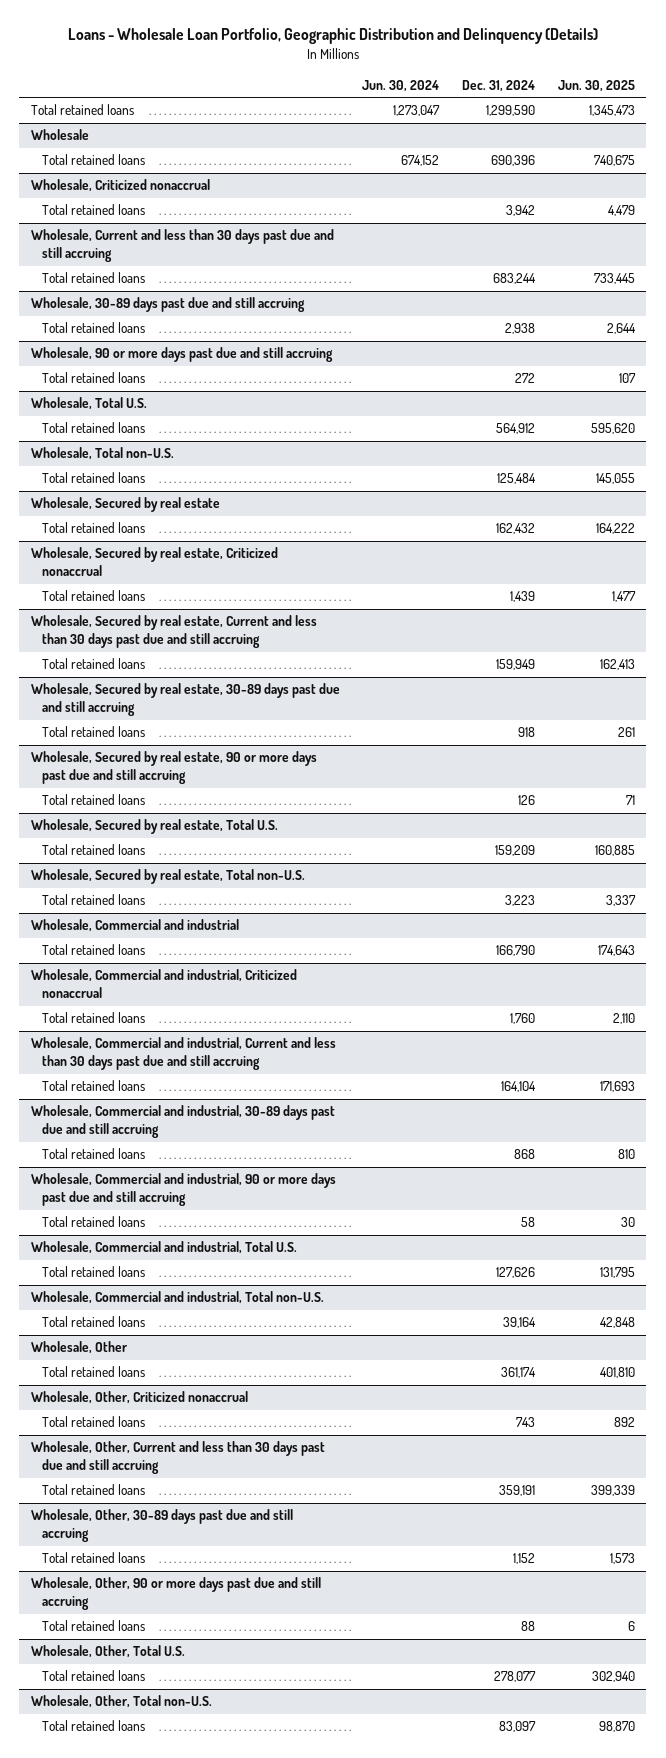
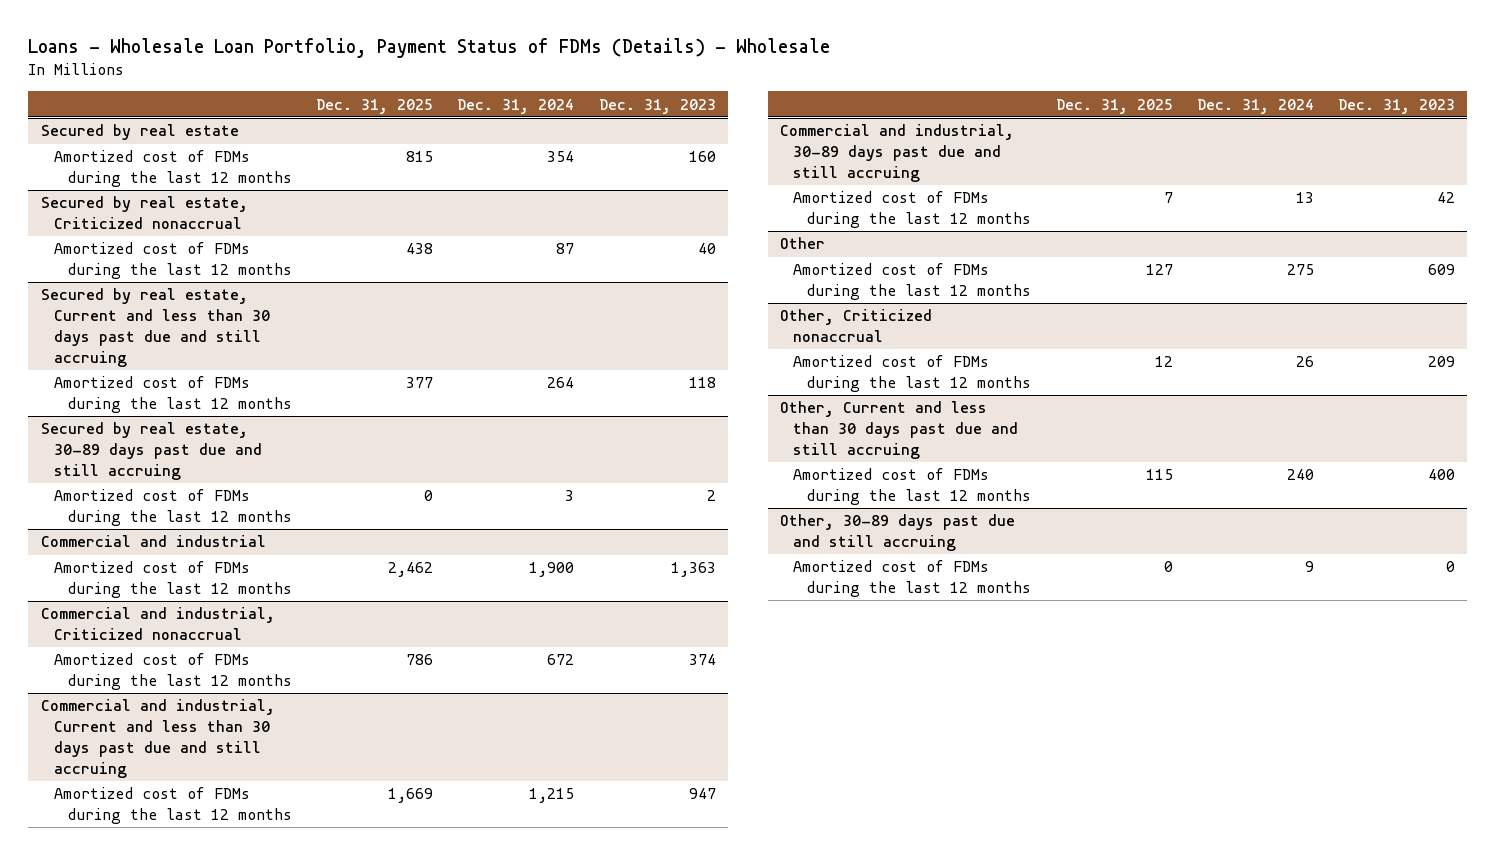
- Loans - Wholesale Loan Portfolio, Geographic Distribution and Delinquency (Details)
+ Loans - Wholesale Loan Portfolio, Payment Status of FDMs (Details) - Wholesale
- | Jun. 30, 2024 | Dec. 31, 2024 | Jun. 30, 2025
+ | Dec. 31, 2025 | Dec. 31, 2024 | Dec. 31, 2023
- Total retained loans | 1,273,047 | 1,299,590 | 1,345,473
- Wholesale
- Total retained loans | 674,152 | 690,396 | 740,675
- Wholesale, Criticized nonaccrual
- Total retained loans | | 3,942 | 4,479
- Wholesale, Current and less than 30 days past due and still accruing
- Total retained loans | | 683,244 | 733,445
- Wholesale, 30-89 days past due and still accruing
- Total retained loans | | 2,938 | 2,644
- Wholesale, 90 or more days past due and still accruing
- Total retained loans | | 272 | 107
- Wholesale, Total U.S.
- Total retained loans | | 564,912 | 595,620
- Wholesale, Total non-U.S.
- Total retained loans | | 125,484 | 145,055
- Wholesale, Secured by real estate
- Total retained loans | | 162,432 | 164,222
- Wholesale, Secured by real estate, Criticized nonaccrual
- Total retained loans | | 1,439 | 1,477
- Wholesale, Secured by real estate, Current and less than 30 days past due and still accruing
- Total retained loans | | 159,949 | 162,413
- Wholesale, Secured by real estate, 30-89 days past due and still accruing
- Total retained loans | | 918 | 261
- Wholesale, Secured by real estate, 90 or more days past due and still accruing
- Total retained loans | | 126 | 71
- Wholesale, Secured by real estate, Total U.S.
- Total retained loans | | 159,209 | 160,885
- Wholesale, Secured by real estate, Total non-U.S.
- Total retained loans | | 3,223 | 3,337
- Wholesale, Commercial and industrial
- Total retained loans | | 166,790 | 174,643
- Wholesale, Commercial and industrial, Criticized nonaccrual
- Total retained loans | | 1,760 | 2,110
- Wholesale, Commercial and industrial, Current and less than 30 days past due and still accruing
- Total retained loans | | 164,104 | 171,693
- Wholesale, Commercial and industrial, 30-89 days past due and still accruing
- Total retained loans | | 868 | 810
- Wholesale, Commercial and industrial, 90 or more days past due and still accruing
- Total retained loans | | 58 | 30
- Wholesale, Commercial and industrial, Total U.S.
- Total retained loans | | 127,626 | 131,795
- Wholesale, Commercial and industrial, Total non-U.S.
- Total retained loans | | 39,164 | 42,848
- Wholesale, Other
- Total retained loans | | 361,174 | 401,810
- Wholesale, Other, Criticized nonaccrual
- Total retained loans | | 743 | 892
- Wholesale, Other, Current and less than 30 days past due and still accruing
- Total retained loans | | 359,191 | 399,339
- Wholesale, Other, 30-89 days past due and still accruing
- Total retained loans | | 1,152 | 1,573
- Wholesale, Other, 90 or more days past due and still accruing
- Total retained loans | | 88 | 6
- Wholesale, Other, Total U.S.
- Total retained loans | | 278,077 | 302,940
- Wholesale, Other, Total non-U.S.
- Total retained loans | | 83,097 | 98,870
+ Secured by real estate
+ Amortized cost of FDMs during the last 12 months | 815 | 354 | 160
+ Secured by real estate, Criticized nonaccrual
+ Amortized cost of FDMs during the last 12 months | 438 | 87 | 40
+ Secured by real estate, Current and less than 30 days past due and still accruing
+ Amortized cost of FDMs during the last 12 months | 377 | 264 | 118
+ Secured by real estate, 30-89 days past due and still accruing
+ Amortized cost of FDMs during the last 12 months | 0 | 3 | 2
+ Commercial and industrial
+ Amortized cost of FDMs during the last 12 months | 2,462 | 1,900 | 1,363
+ Commercial and industrial, Criticized nonaccrual
+ Amortized cost of FDMs during the last 12 months | 786 | 672 | 374
+ Commercial and industrial, Current and less than 30 days past due and still accruing
+ Amortized cost of FDMs during the last 12 months | 1,669 | 1,215 | 947
+ Commercial and industrial, 30-89 days past due and still accruing
+ Amortized cost of FDMs during the last 12 months | 7 | 13 | 42
+ Other
+ Amortized cost of FDMs during the last 12 months | 127 | 275 | 609
+ Other, Criticized nonaccrual
+ Amortized cost of FDMs during the last 12 months | 12 | 26 | 209
+ Other, Current and less than 30 days past due and still accruing
+ Amortized cost of FDMs during the last 12 months | 115 | 240 | 400
+ Other, 30-89 days past due and still accruing
+ Amortized cost of FDMs during the last 12 months | 0 | 9 | 0

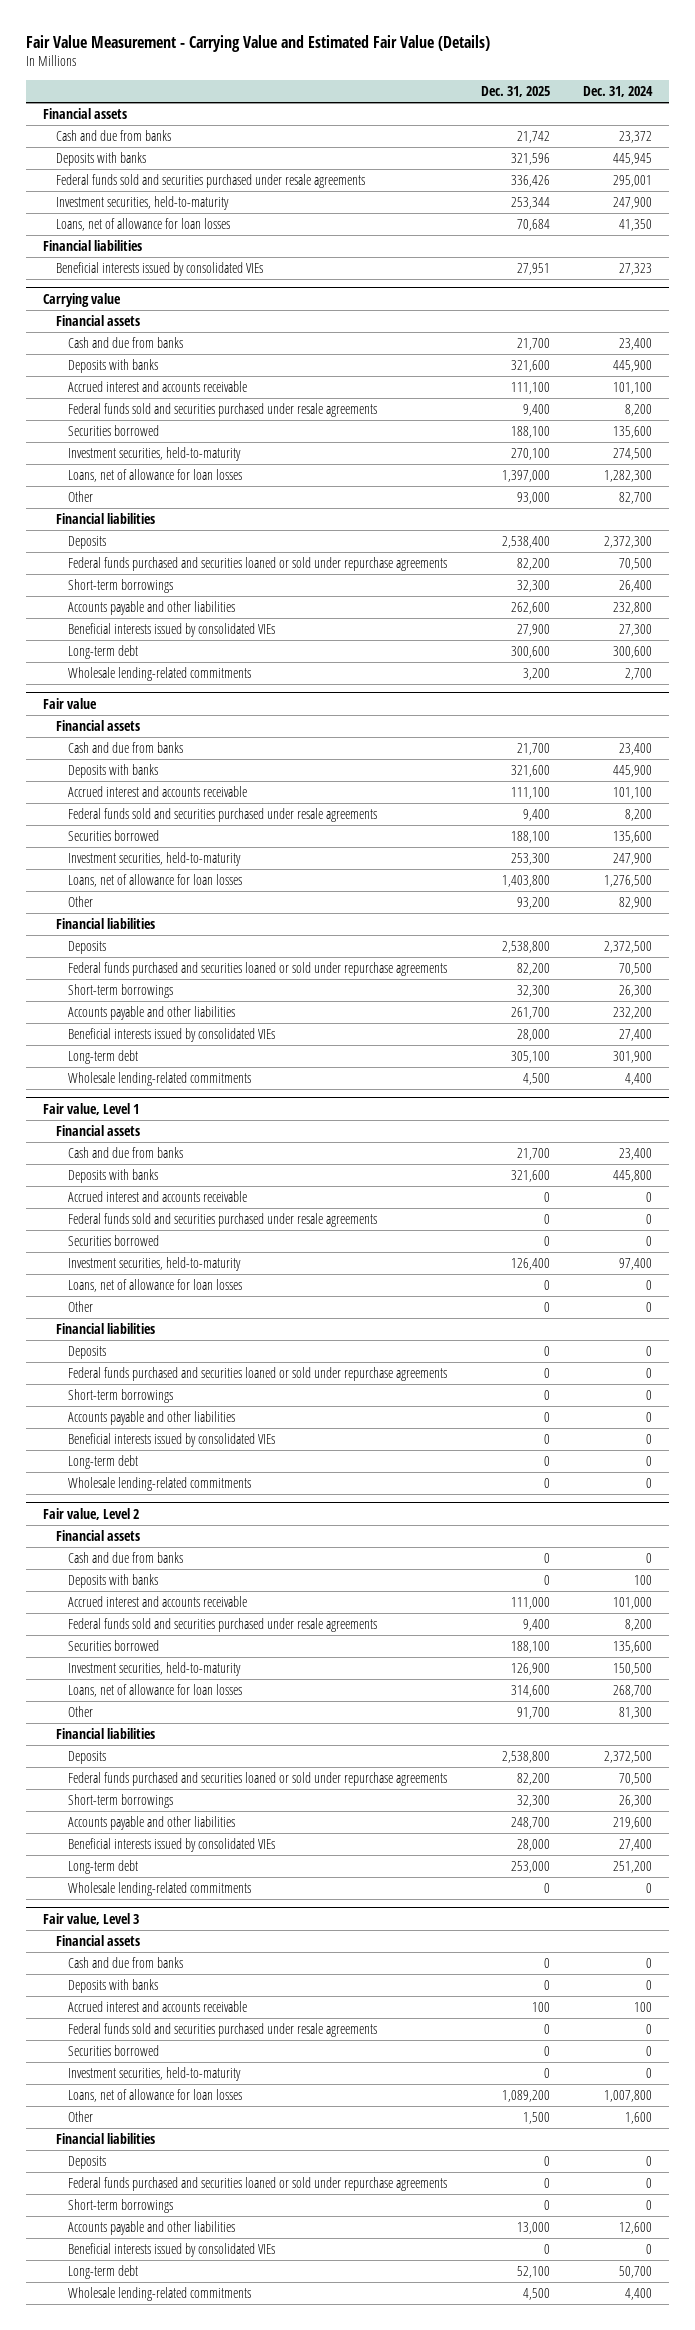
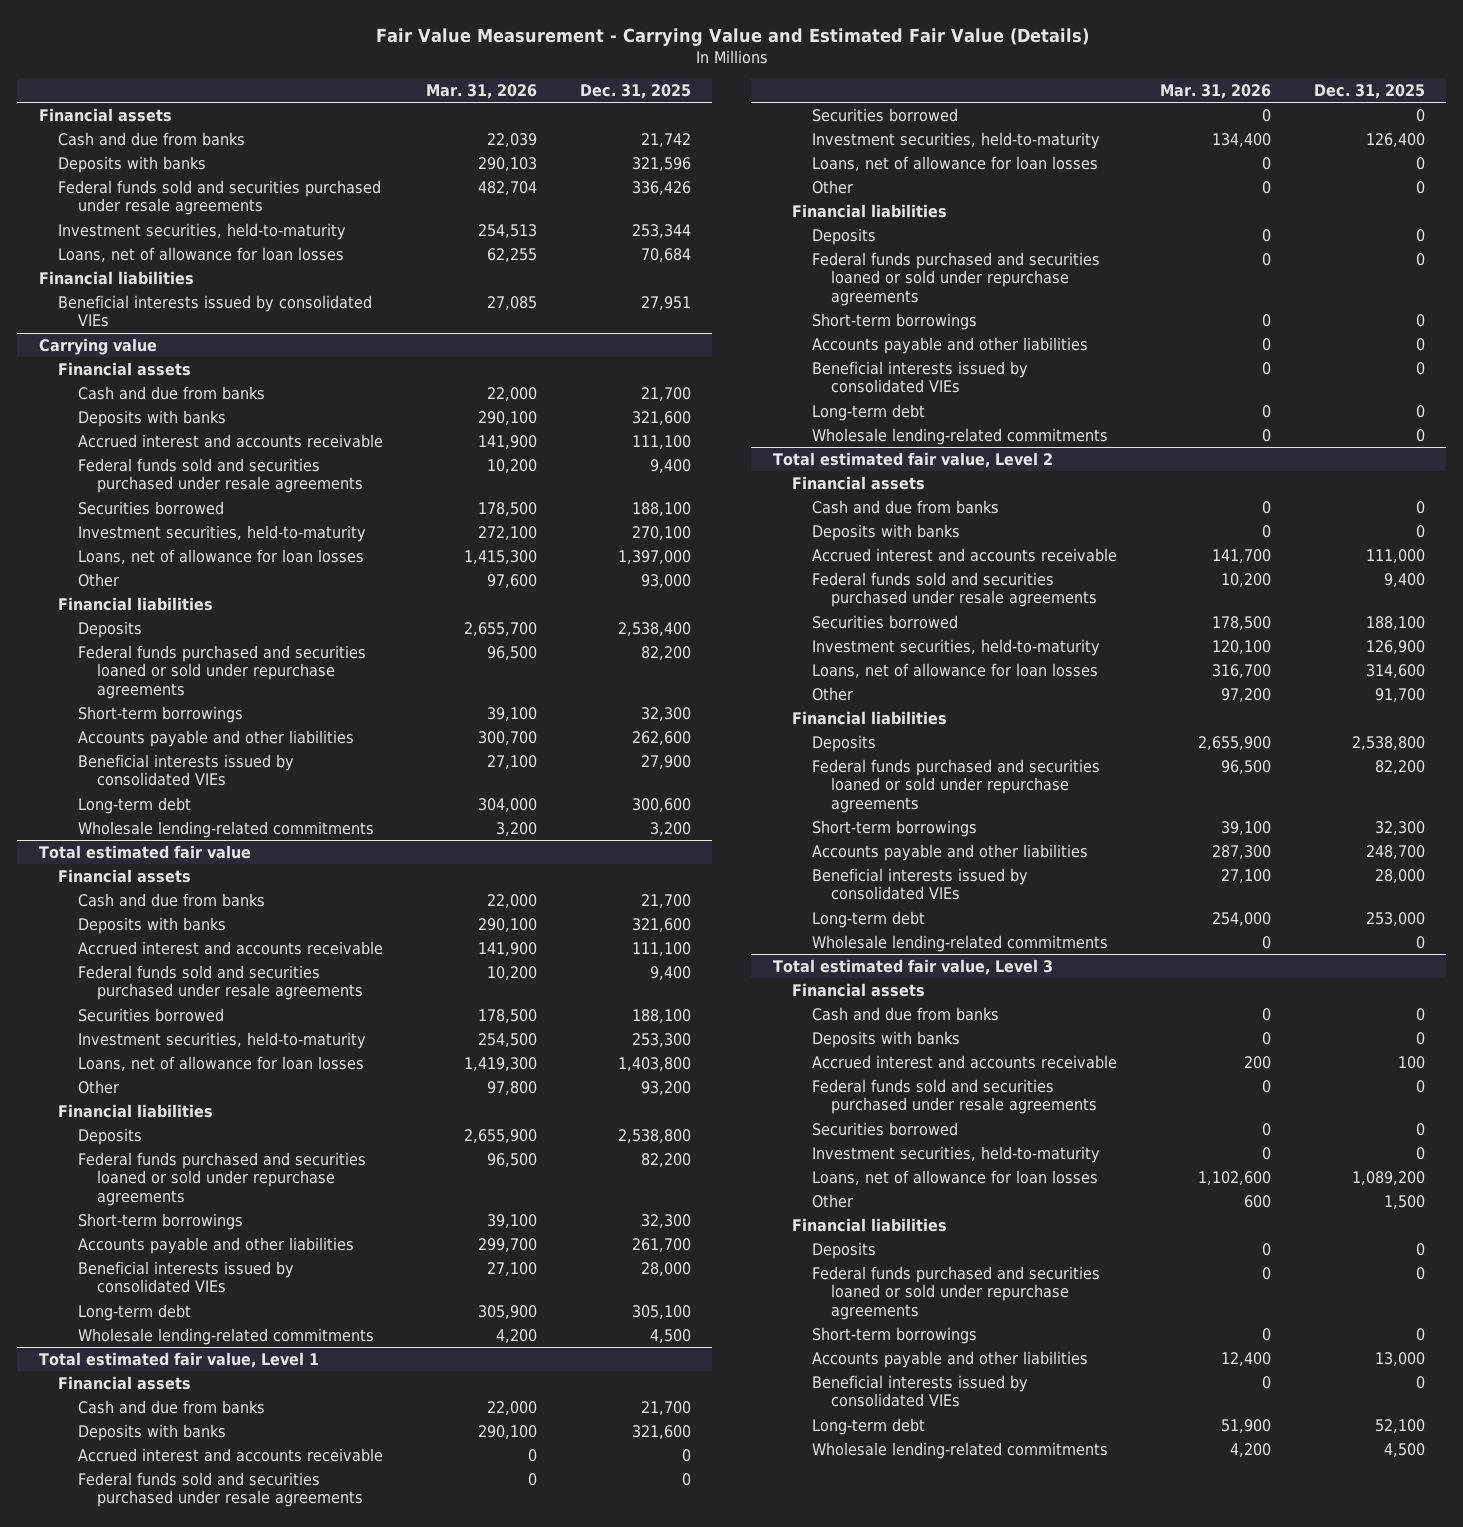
- | Dec. 31, 2025 | Dec. 31, 2024
+ | Mar. 31, 2026 | Dec. 31, 2025
- Fair value
+ Total estimated fair value
- Fair value, Level 1
+ Total estimated fair value, Level 1
- Fair value, Level 2
+ Total estimated fair value, Level 2
- Fair value, Level 3
+ Total estimated fair value, Level 3

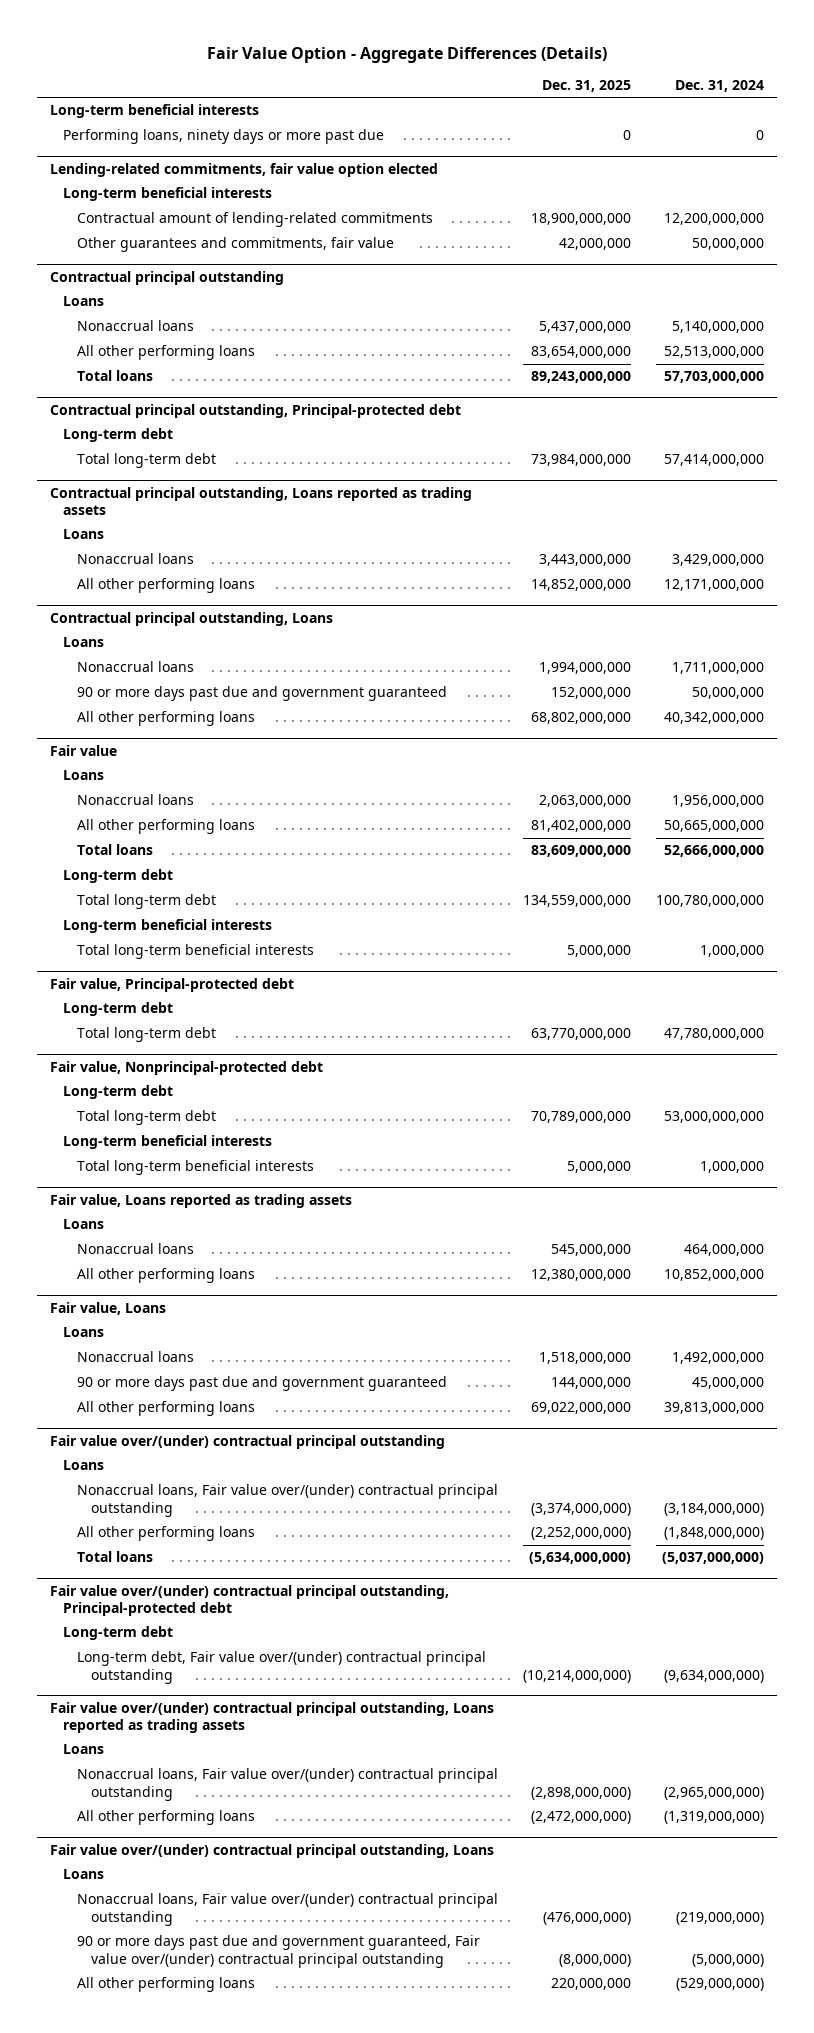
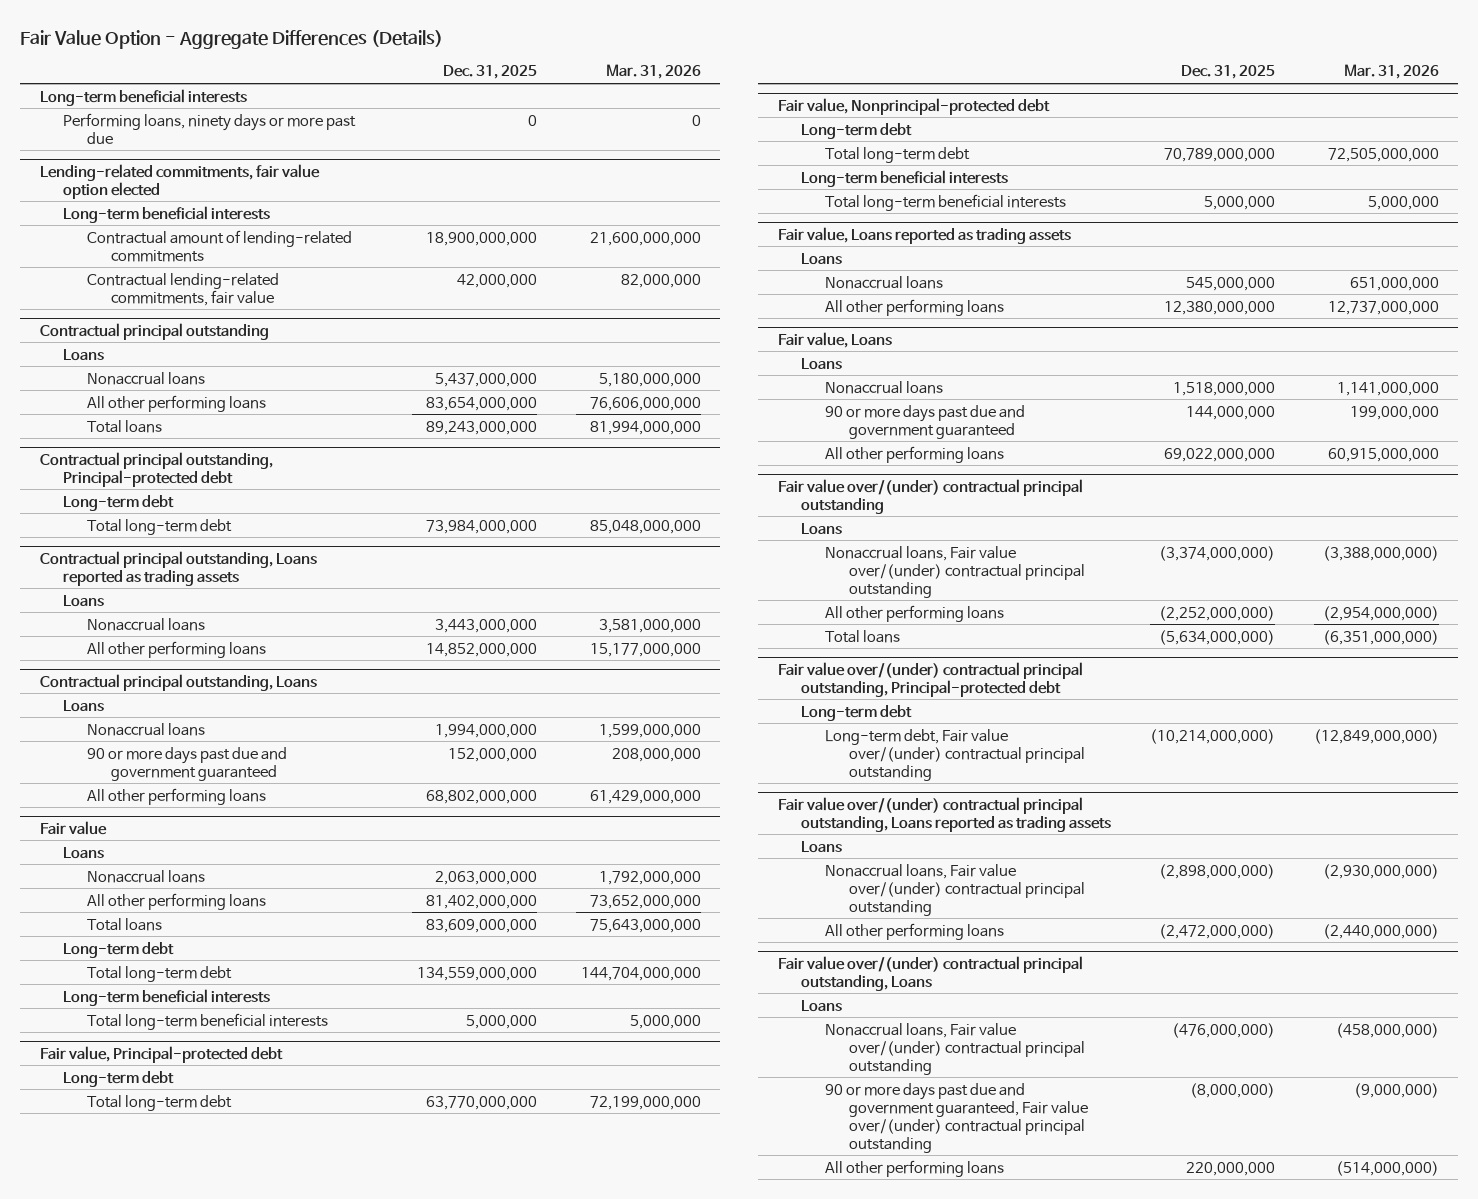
- | Dec. 31, 2025 | Dec. 31, 2024
+ | Dec. 31, 2025 | Mar. 31, 2026
@ Lending-related commitments, fair value option elected
- Other guarantees and commitments, fair value | 42,000,000 | 50,000,000
+ Contractual lending-related commitments, fair value | 42,000,000 | 82,000,000

